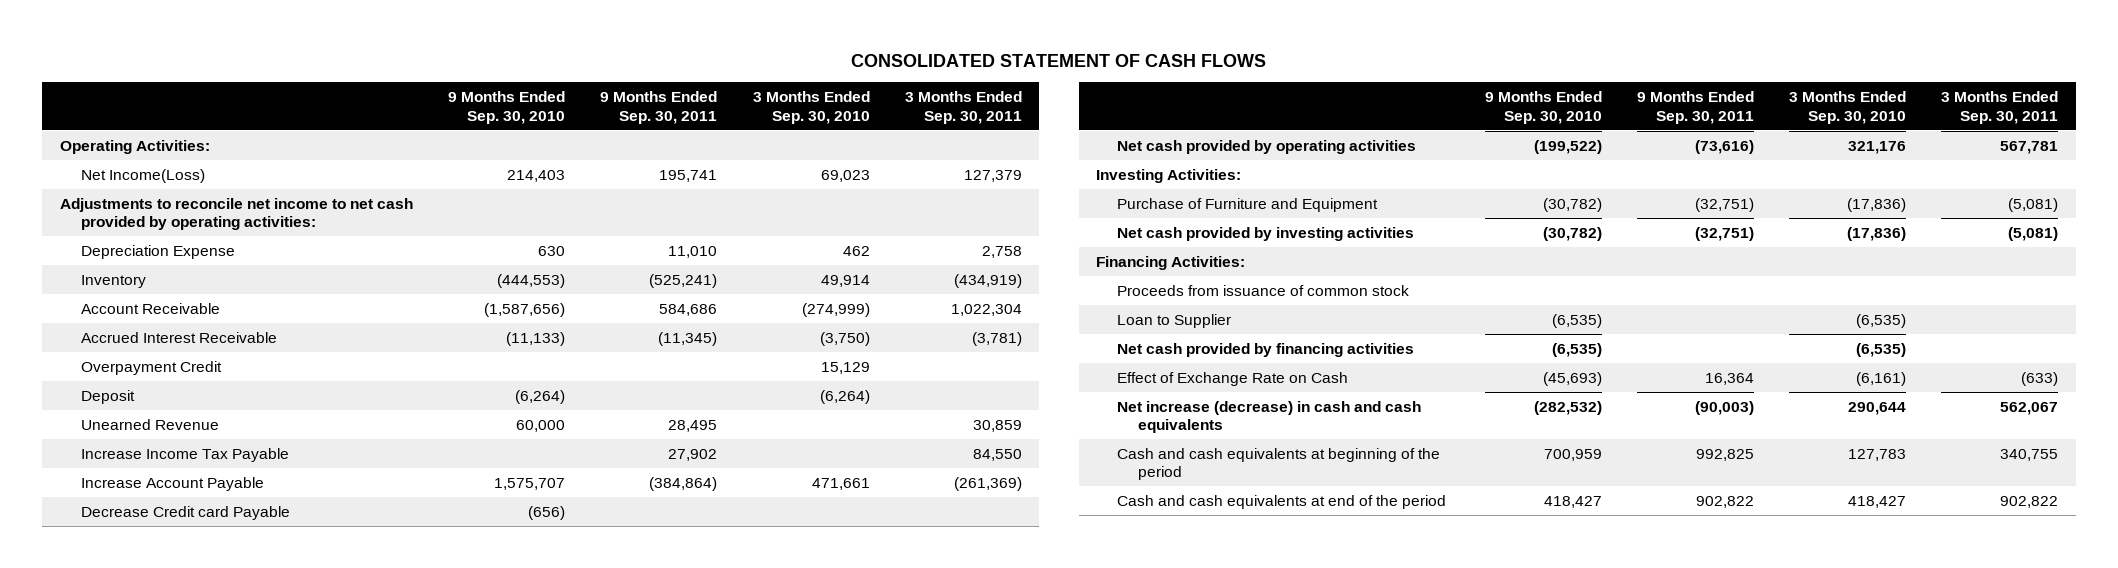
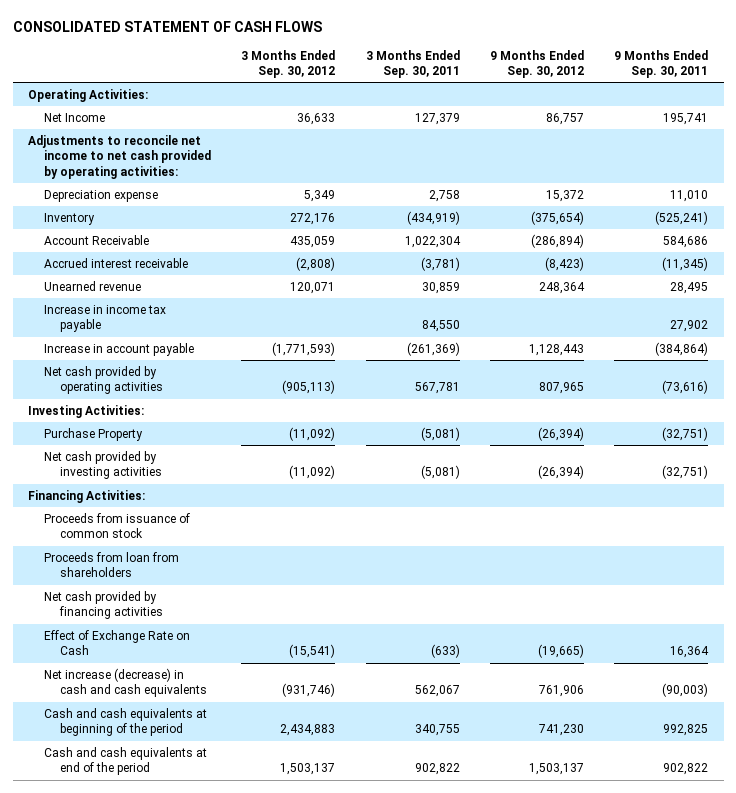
- | 9 Months Ended Sep. 30, 2010 | 9 Months Ended Sep. 30, 2011 | 3 Months Ended Sep. 30, 2010 | 3 Months Ended Sep. 30, 2011
+ | 3 Months Ended Sep. 30, 2012 | 3 Months Ended Sep. 30, 2011 | 9 Months Ended Sep. 30, 2012 | 9 Months Ended Sep. 30, 2011
- Net Income(Loss) | 214,403 | 195,741 | 69,023 | 127,379
+ Net Income | 36,633 | 127,379 | 86,757 | 195,741
- Depreciation Expense | 630 | 11,010 | 462 | 2,758
+ Depreciation expense | 5,349 | 2,758 | 15,372 | 11,010
- Accrued Interest Receivable | (11,133) | (11,345) | (3,750) | (3,781)
- Overpayment Credit | | | 15,129 |
- Deposit | (6,264) | | (6,264) |
- Unearned Revenue | 60,000 | 28,495 | | 30,859
- Increase Income Tax Payable | | 27,902 | | 84,550
- Increase Account Payable | 1,575,707 | (384,864) | 471,661 | (261,369)
- Decrease Credit card Payable | (656) | | |
+ Accrued interest receivable | (2,808) | (3,781) | (8,423) | (11,345)
+ Unearned revenue | 120,071 | 30,859 | 248,364 | 28,495
+ Increase in income tax payable | | 84,550 | | 27,902
+ Increase in account payable | (1,771,593) | (261,369) | 1,128,443 | (384,864)
- Purchase of Furniture and Equipment | (30,782) | (32,751) | (17,836) | (5,081)
+ Purchase Property | (11,092) | (5,081) | (26,394) | (32,751)
- Loan to Supplier | (6,535) | | (6,535) |
+ Proceeds from loan from shareholders

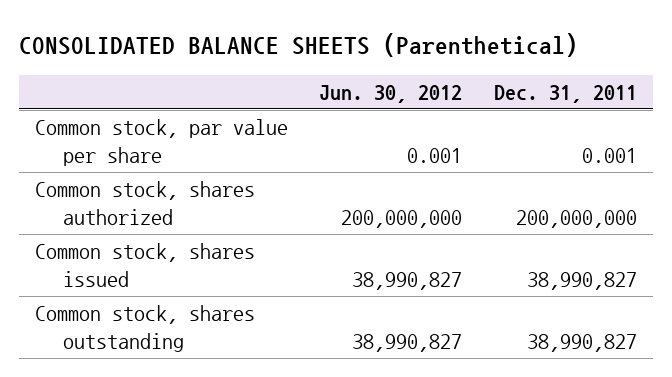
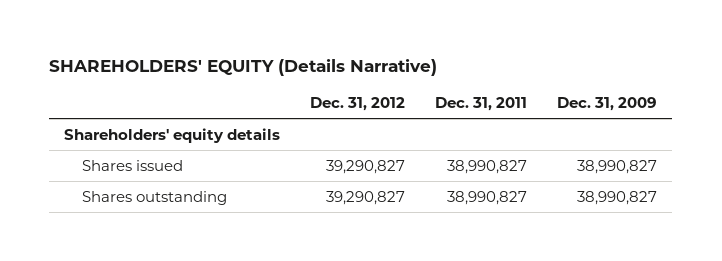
- CONSOLIDATED BALANCE SHEETS (Parenthetical)
+ SHAREHOLDERS' EQUITY (Details Narrative)
- | Jun. 30, 2012 | Dec. 31, 2011
+ | Dec. 31, 2012 | Dec. 31, 2011 | Dec. 31, 2009
- Common stock, par value per share | 0.001 | 0.001
- Common stock, shares authorized | 200,000,000 | 200,000,000
- Common stock, shares issued | 38,990,827 | 38,990,827
- Common stock, shares outstanding | 38,990,827 | 38,990,827
+ Shareholders' equity details
+ Shares issued | 39,290,827 | 38,990,827 | 38,990,827
+ Shares outstanding | 39,290,827 | 38,990,827 | 38,990,827

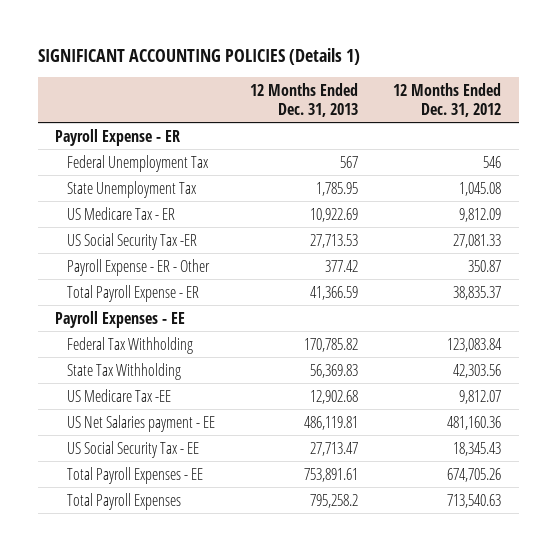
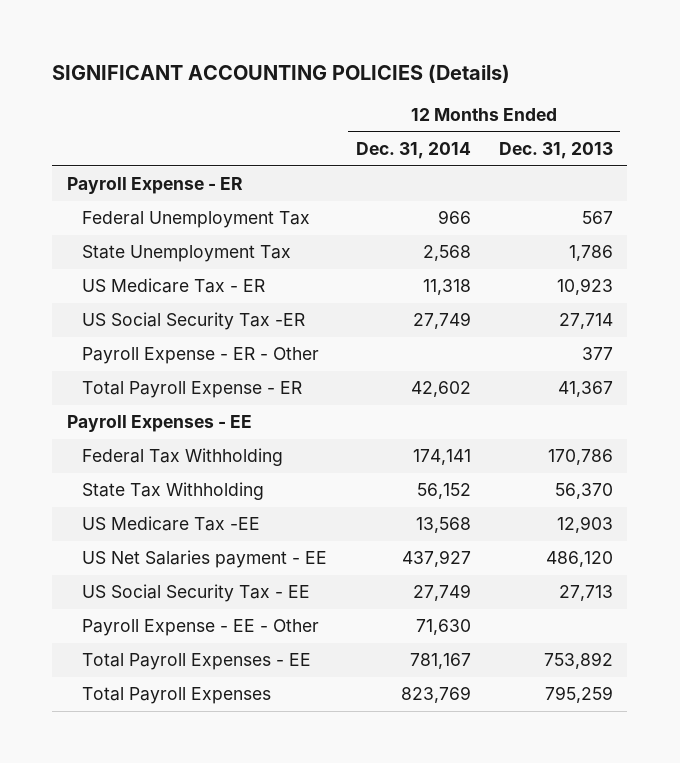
- SIGNIFICANT ACCOUNTING POLICIES (Details 1)
+ SIGNIFICANT ACCOUNTING POLICIES (Details)
- | 12 Months Ended Dec. 31, 2013 | 12 Months Ended Dec. 31, 2012
+ | 12 Months Ended Dec. 31, 2014 | 12 Months Ended Dec. 31, 2013
- State Unemployment Tax | 1,785.95 | 1,045.08
- US Medicare Tax - ER | 10,922.69 | 9,812.09
- US Social Security Tax -ER | 27,713.53 | 27,081.33
- Payroll Expense - ER - Other | 377.42 | 350.87
- Total Payroll Expense - ER | 41,366.59 | 38,835.37
+ State Unemployment Tax | 2,568 | 1,786
+ US Medicare Tax - ER | 11,318 | 10,923
+ US Social Security Tax -ER | 27,749 | 27,714
+ Payroll Expense - ER - Other | | 377
+ Total Payroll Expense - ER | 42,602 | 41,367
- Federal Tax Withholding | 170,785.82 | 123,083.84
- State Tax Withholding | 56,369.83 | 42,303.56
- US Medicare Tax -EE | 12,902.68 | 9,812.07
- US Net Salaries payment - EE | 486,119.81 | 481,160.36
- US Social Security Tax - EE | 27,713.47 | 18,345.43
- Total Payroll Expenses - EE | 753,891.61 | 674,705.26
- Total Payroll Expenses | 795,258.2 | 713,540.63
+ Federal Tax Withholding | 174,141 | 170,786
+ State Tax Withholding | 56,152 | 56,370
+ US Medicare Tax -EE | 13,568 | 12,903
+ US Net Salaries payment - EE | 437,927 | 486,120
+ US Social Security Tax - EE | 27,749 | 27,713
+ Payroll Expense - EE - Other | 71,630 |
+ Total Payroll Expenses - EE | 781,167 | 753,892
+ Total Payroll Expenses | 823,769 | 795,259

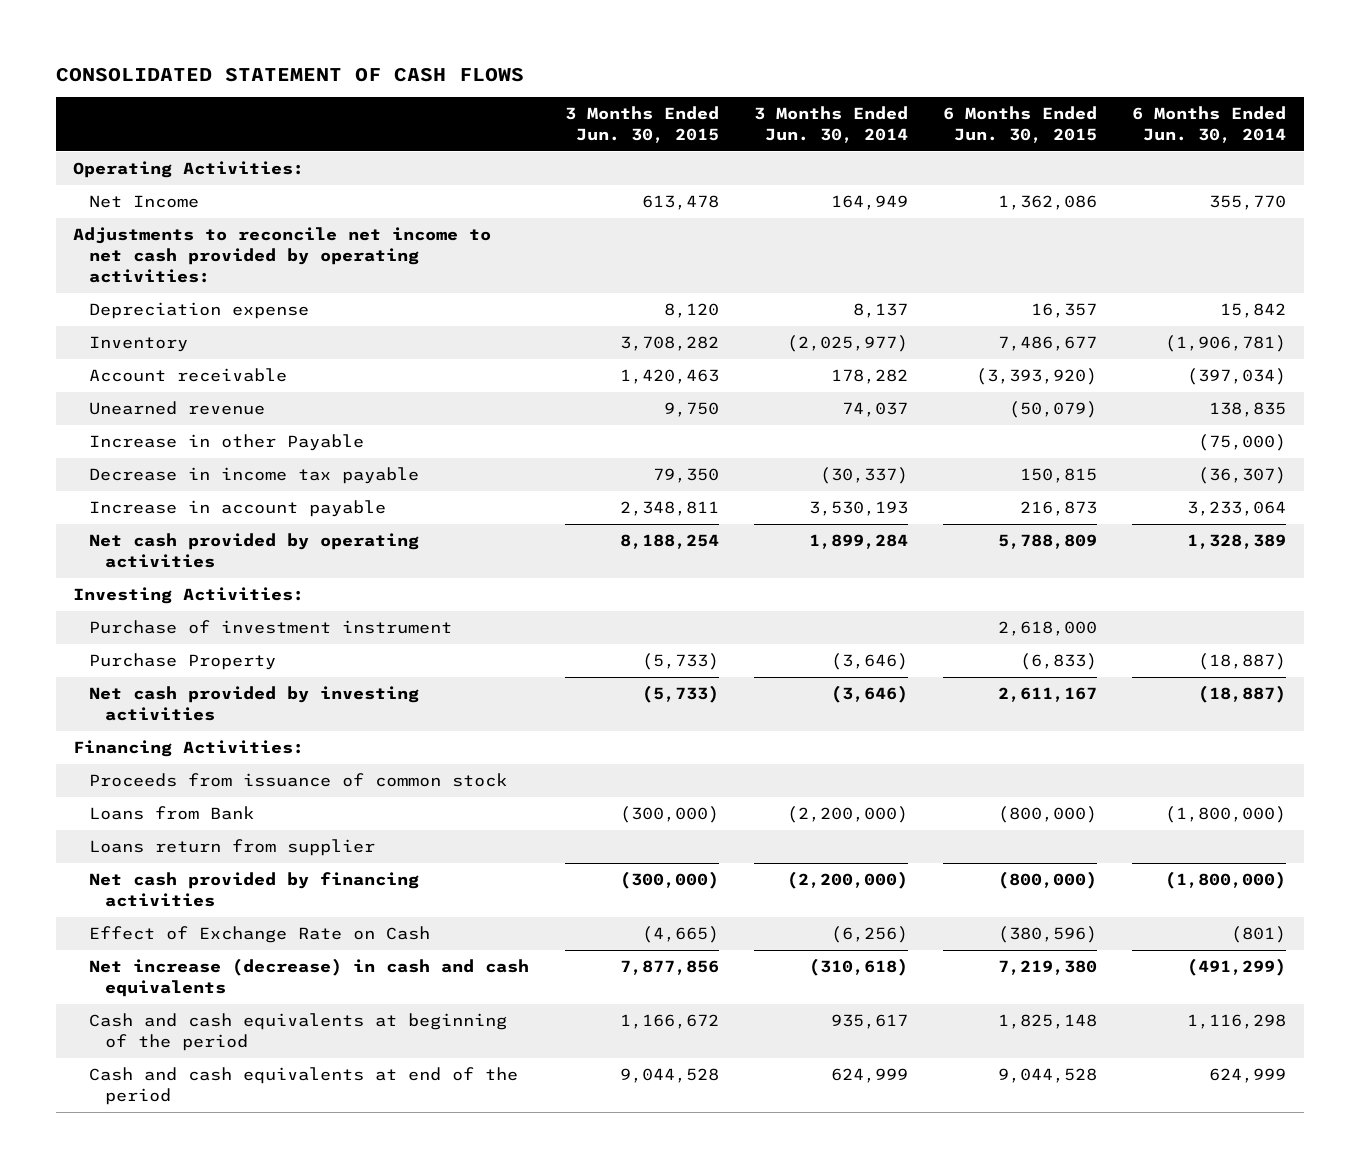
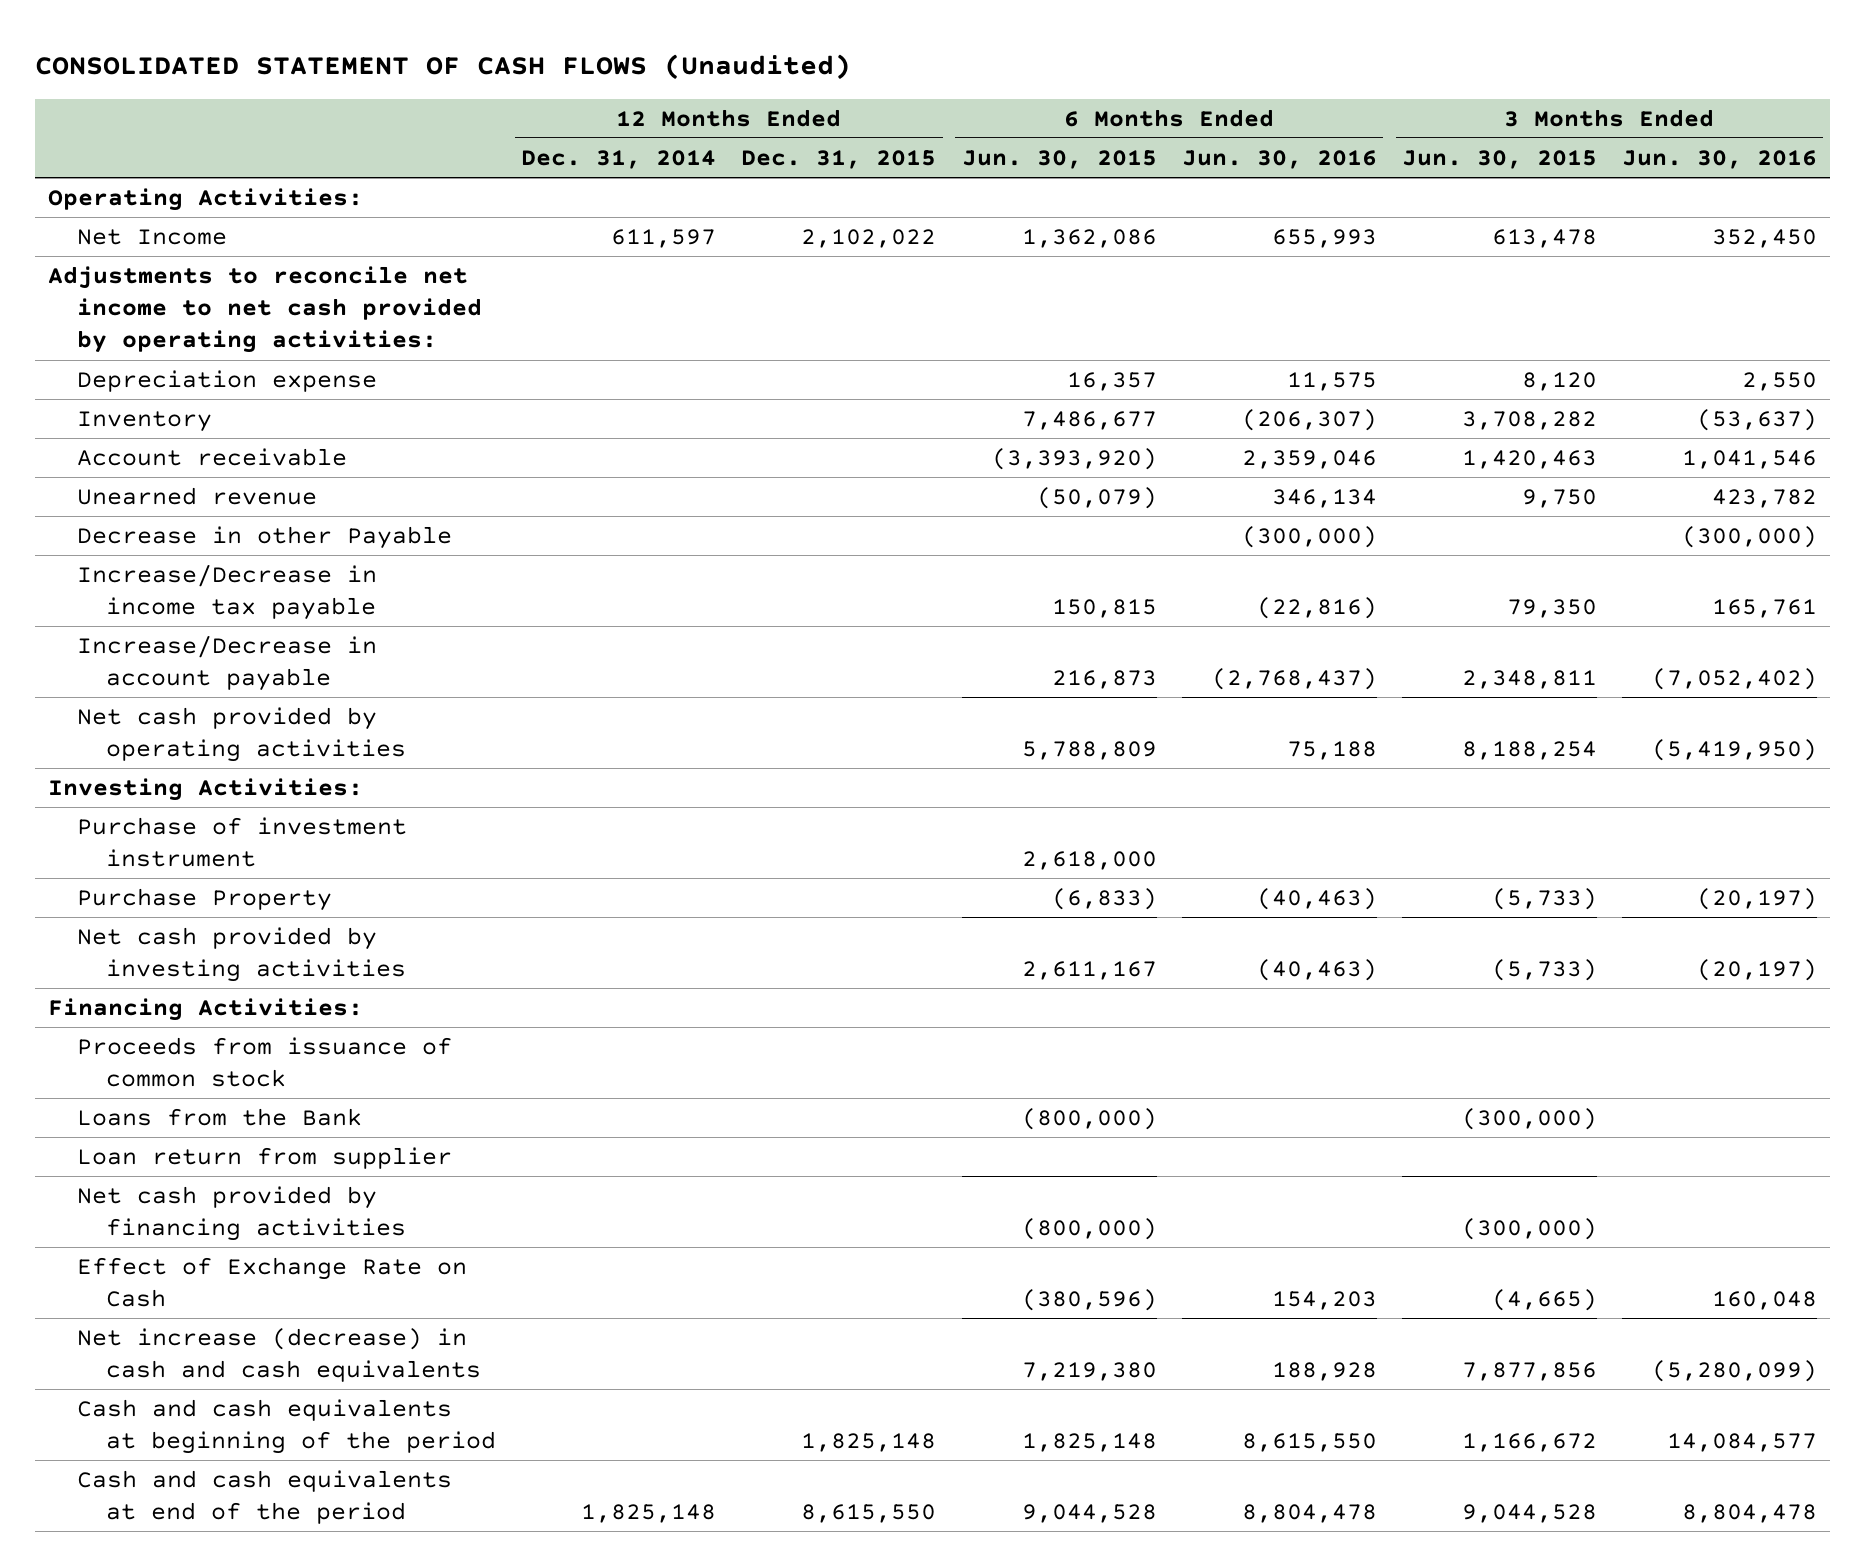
- CONSOLIDATED STATEMENT OF CASH FLOWS
+ CONSOLIDATED STATEMENT OF CASH FLOWS (Unaudited)
- | 3 Months Ended Jun. 30, 2015 | 3 Months Ended Jun. 30, 2014 | 6 Months Ended Jun. 30, 2015 | 6 Months Ended Jun. 30, 2014
+ | 12 Months Ended Dec. 31, 2014 | 12 Months Ended Dec. 31, 2015 | 6 Months Ended Jun. 30, 2015 | 6 Months Ended Jun. 30, 2016 | 3 Months Ended Jun. 30, 2015 | 3 Months Ended Jun. 30, 2016
- Increase in other Payable | | | | (75,000)
- Decrease in income tax payable | 79,350 | (30,337) | 150,815 | (36,307)
- Increase in account payable | 2,348,811 | 3,530,193 | 216,873 | 3,233,064
+ Decrease in other Payable | | | | (300,000) | | (300,000)
+ Increase/Decrease in income tax payable | | | 150,815 | (22,816) | 79,350 | 165,761
+ Increase/Decrease in account payable | | | 216,873 | (2,768,437) | 2,348,811 | (7,052,402)
- Loans from Bank | (300,000) | (2,200,000) | (800,000) | (1,800,000)
- Loans return from supplier
+ Loans from the Bank | | | (800,000) | | (300,000) |
+ Loan return from supplier

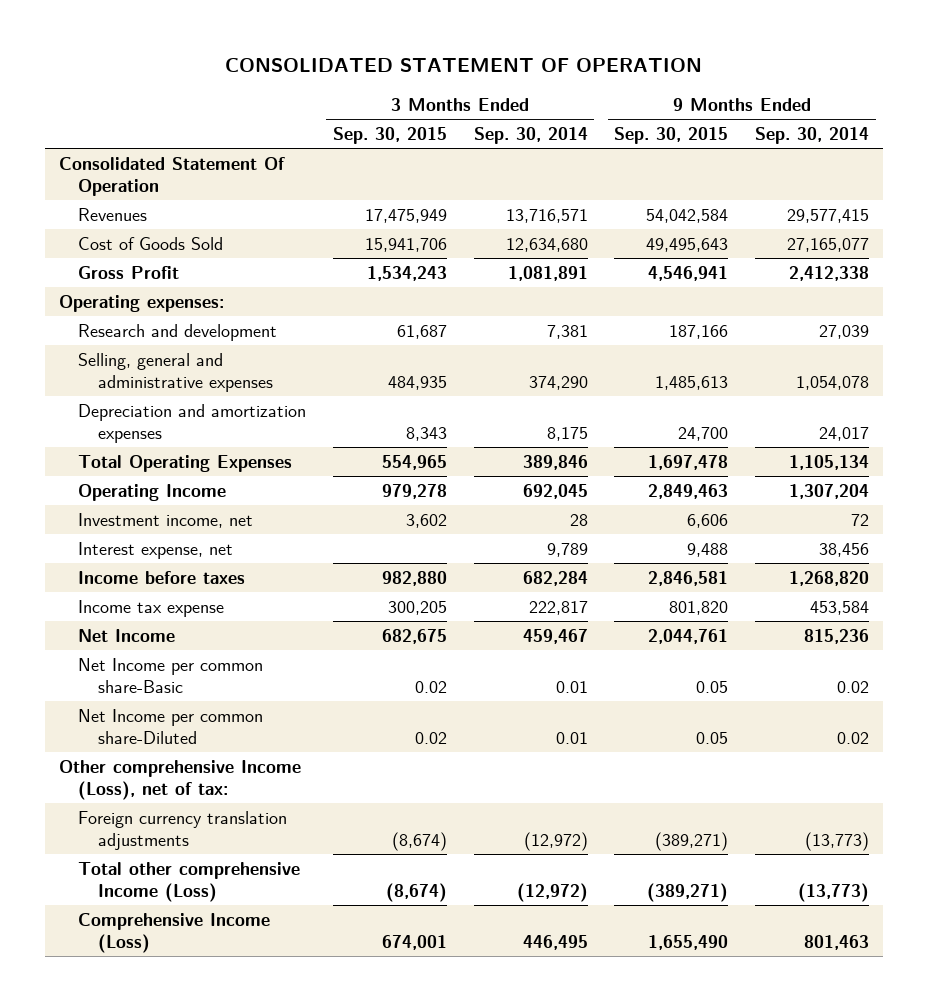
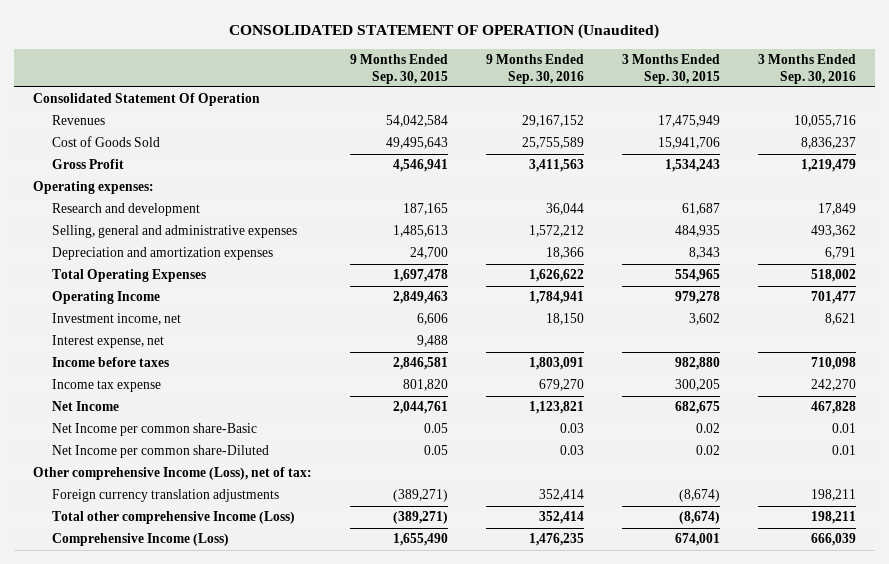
- CONSOLIDATED STATEMENT OF OPERATION
+ CONSOLIDATED STATEMENT OF OPERATION (Unaudited)
- | 3 Months Ended Sep. 30, 2015 | 3 Months Ended Sep. 30, 2014 | 9 Months Ended Sep. 30, 2015 | 9 Months Ended Sep. 30, 2014
+ | 9 Months Ended Sep. 30, 2015 | 9 Months Ended Sep. 30, 2016 | 3 Months Ended Sep. 30, 2015 | 3 Months Ended Sep. 30, 2016
- Research and development | 61,687 | 7,381 | 187,166 | 27,039
+ Research and development | 187,165 | 36,044 | 61,687 | 17,849

